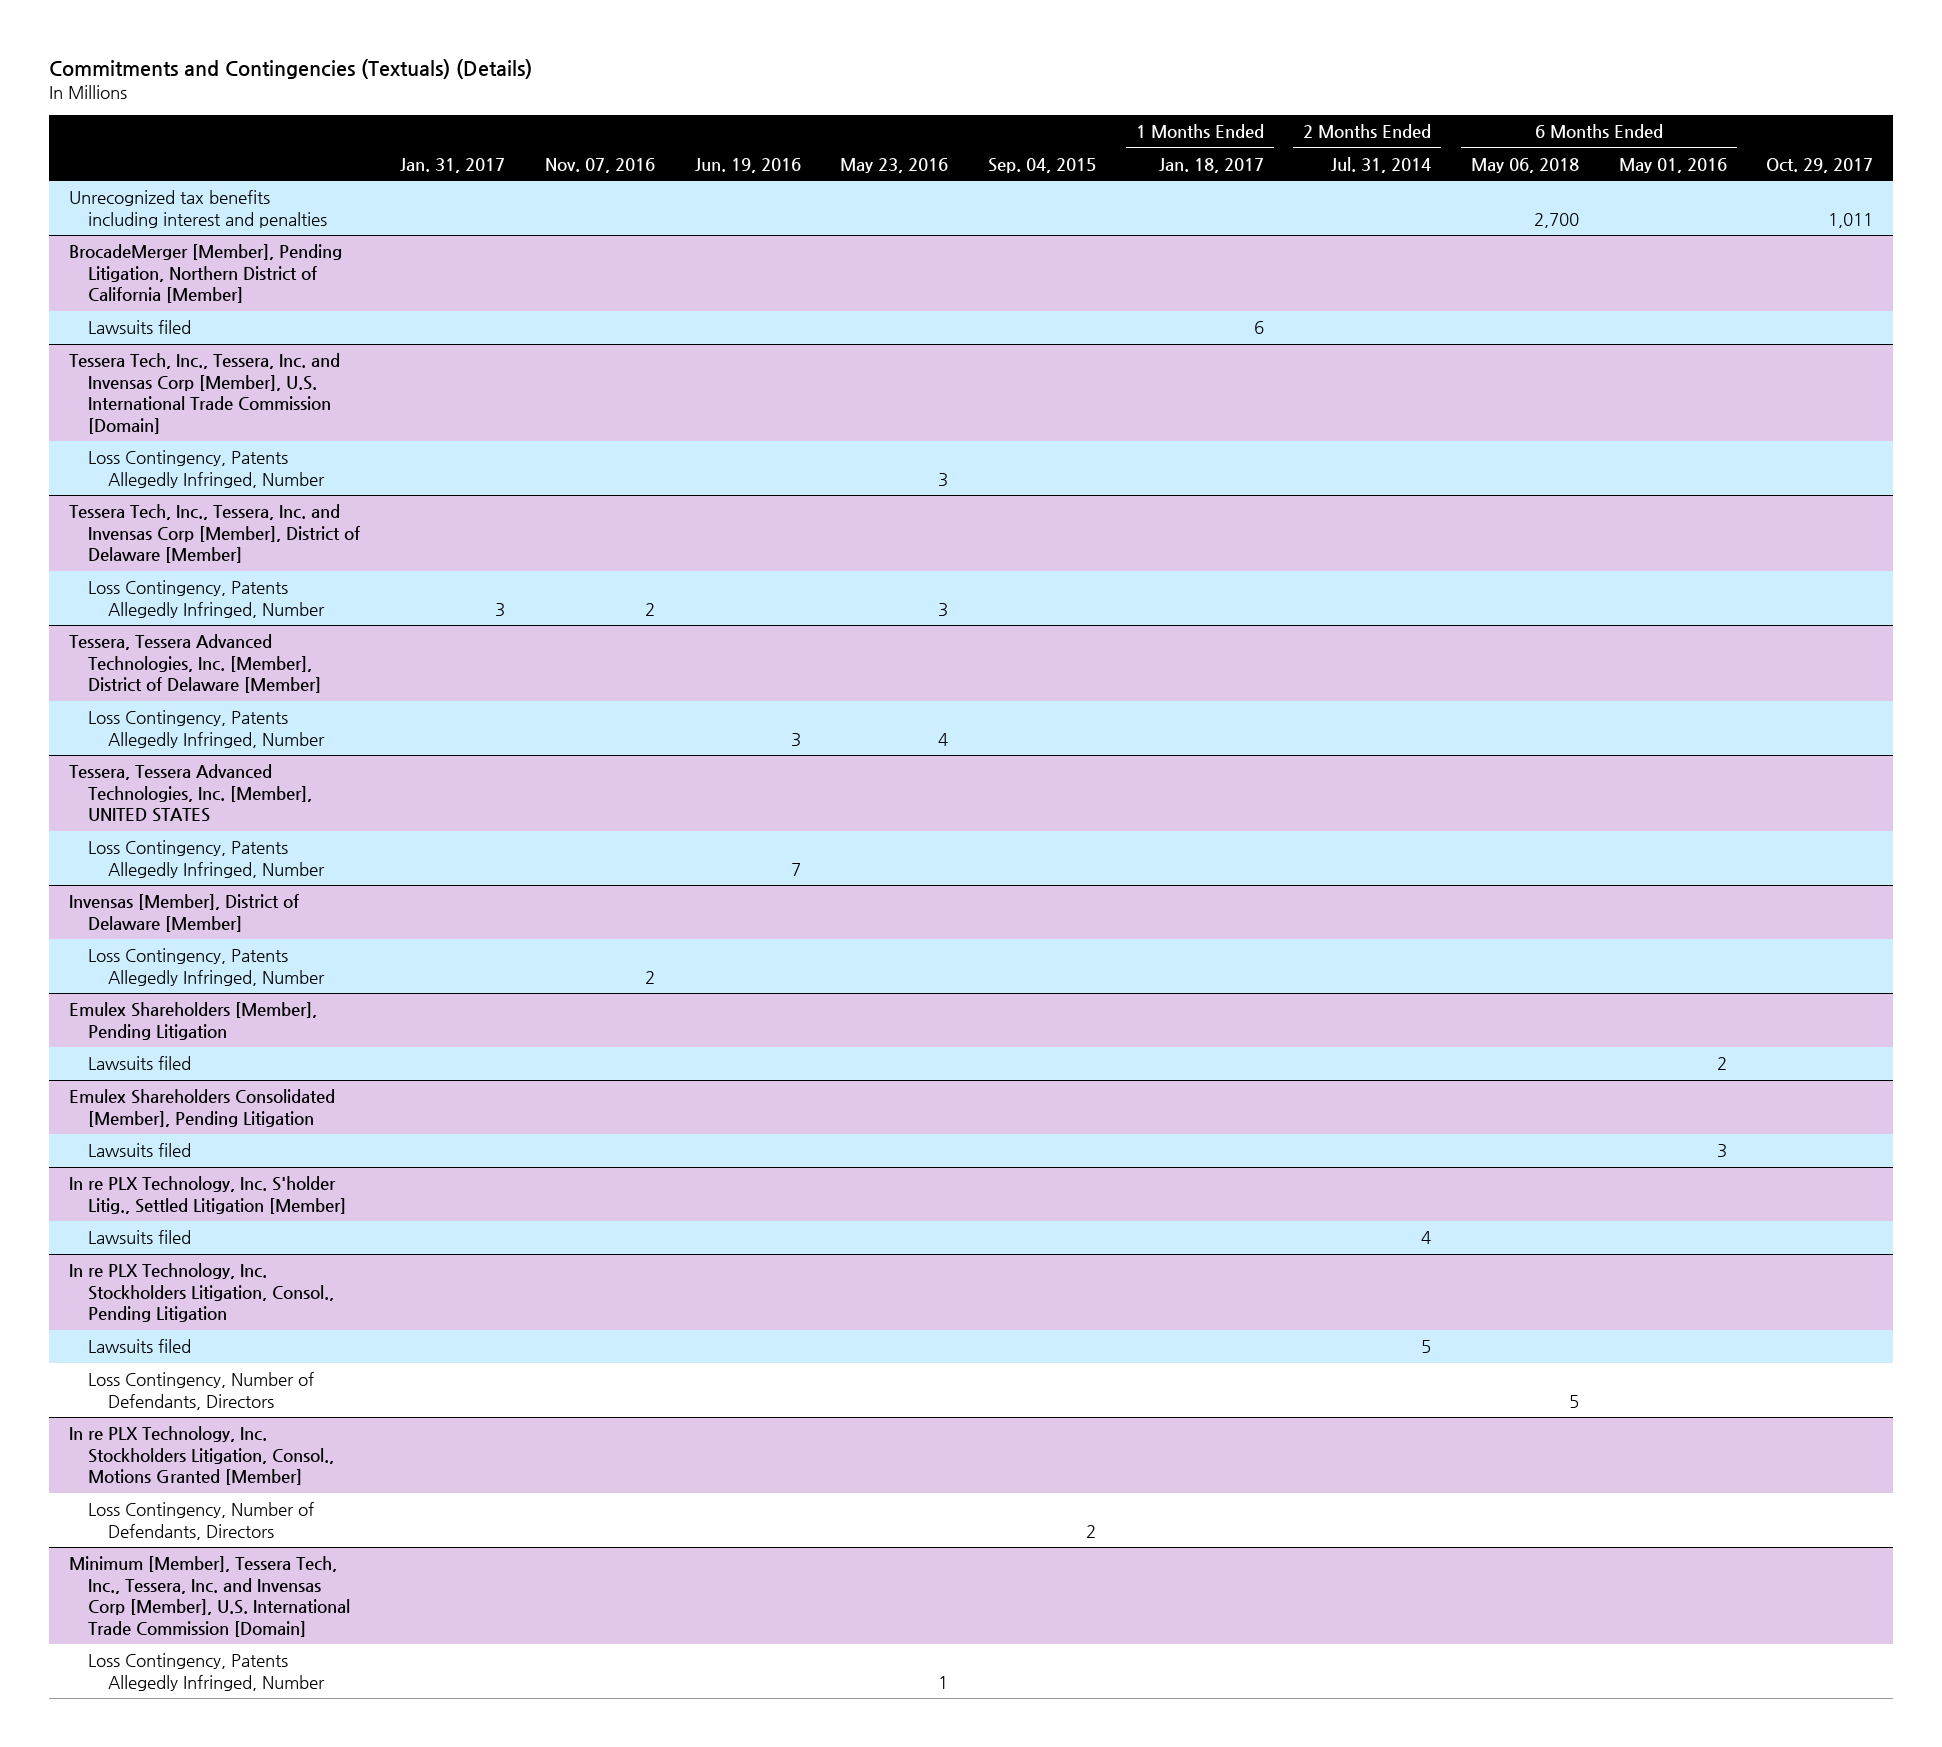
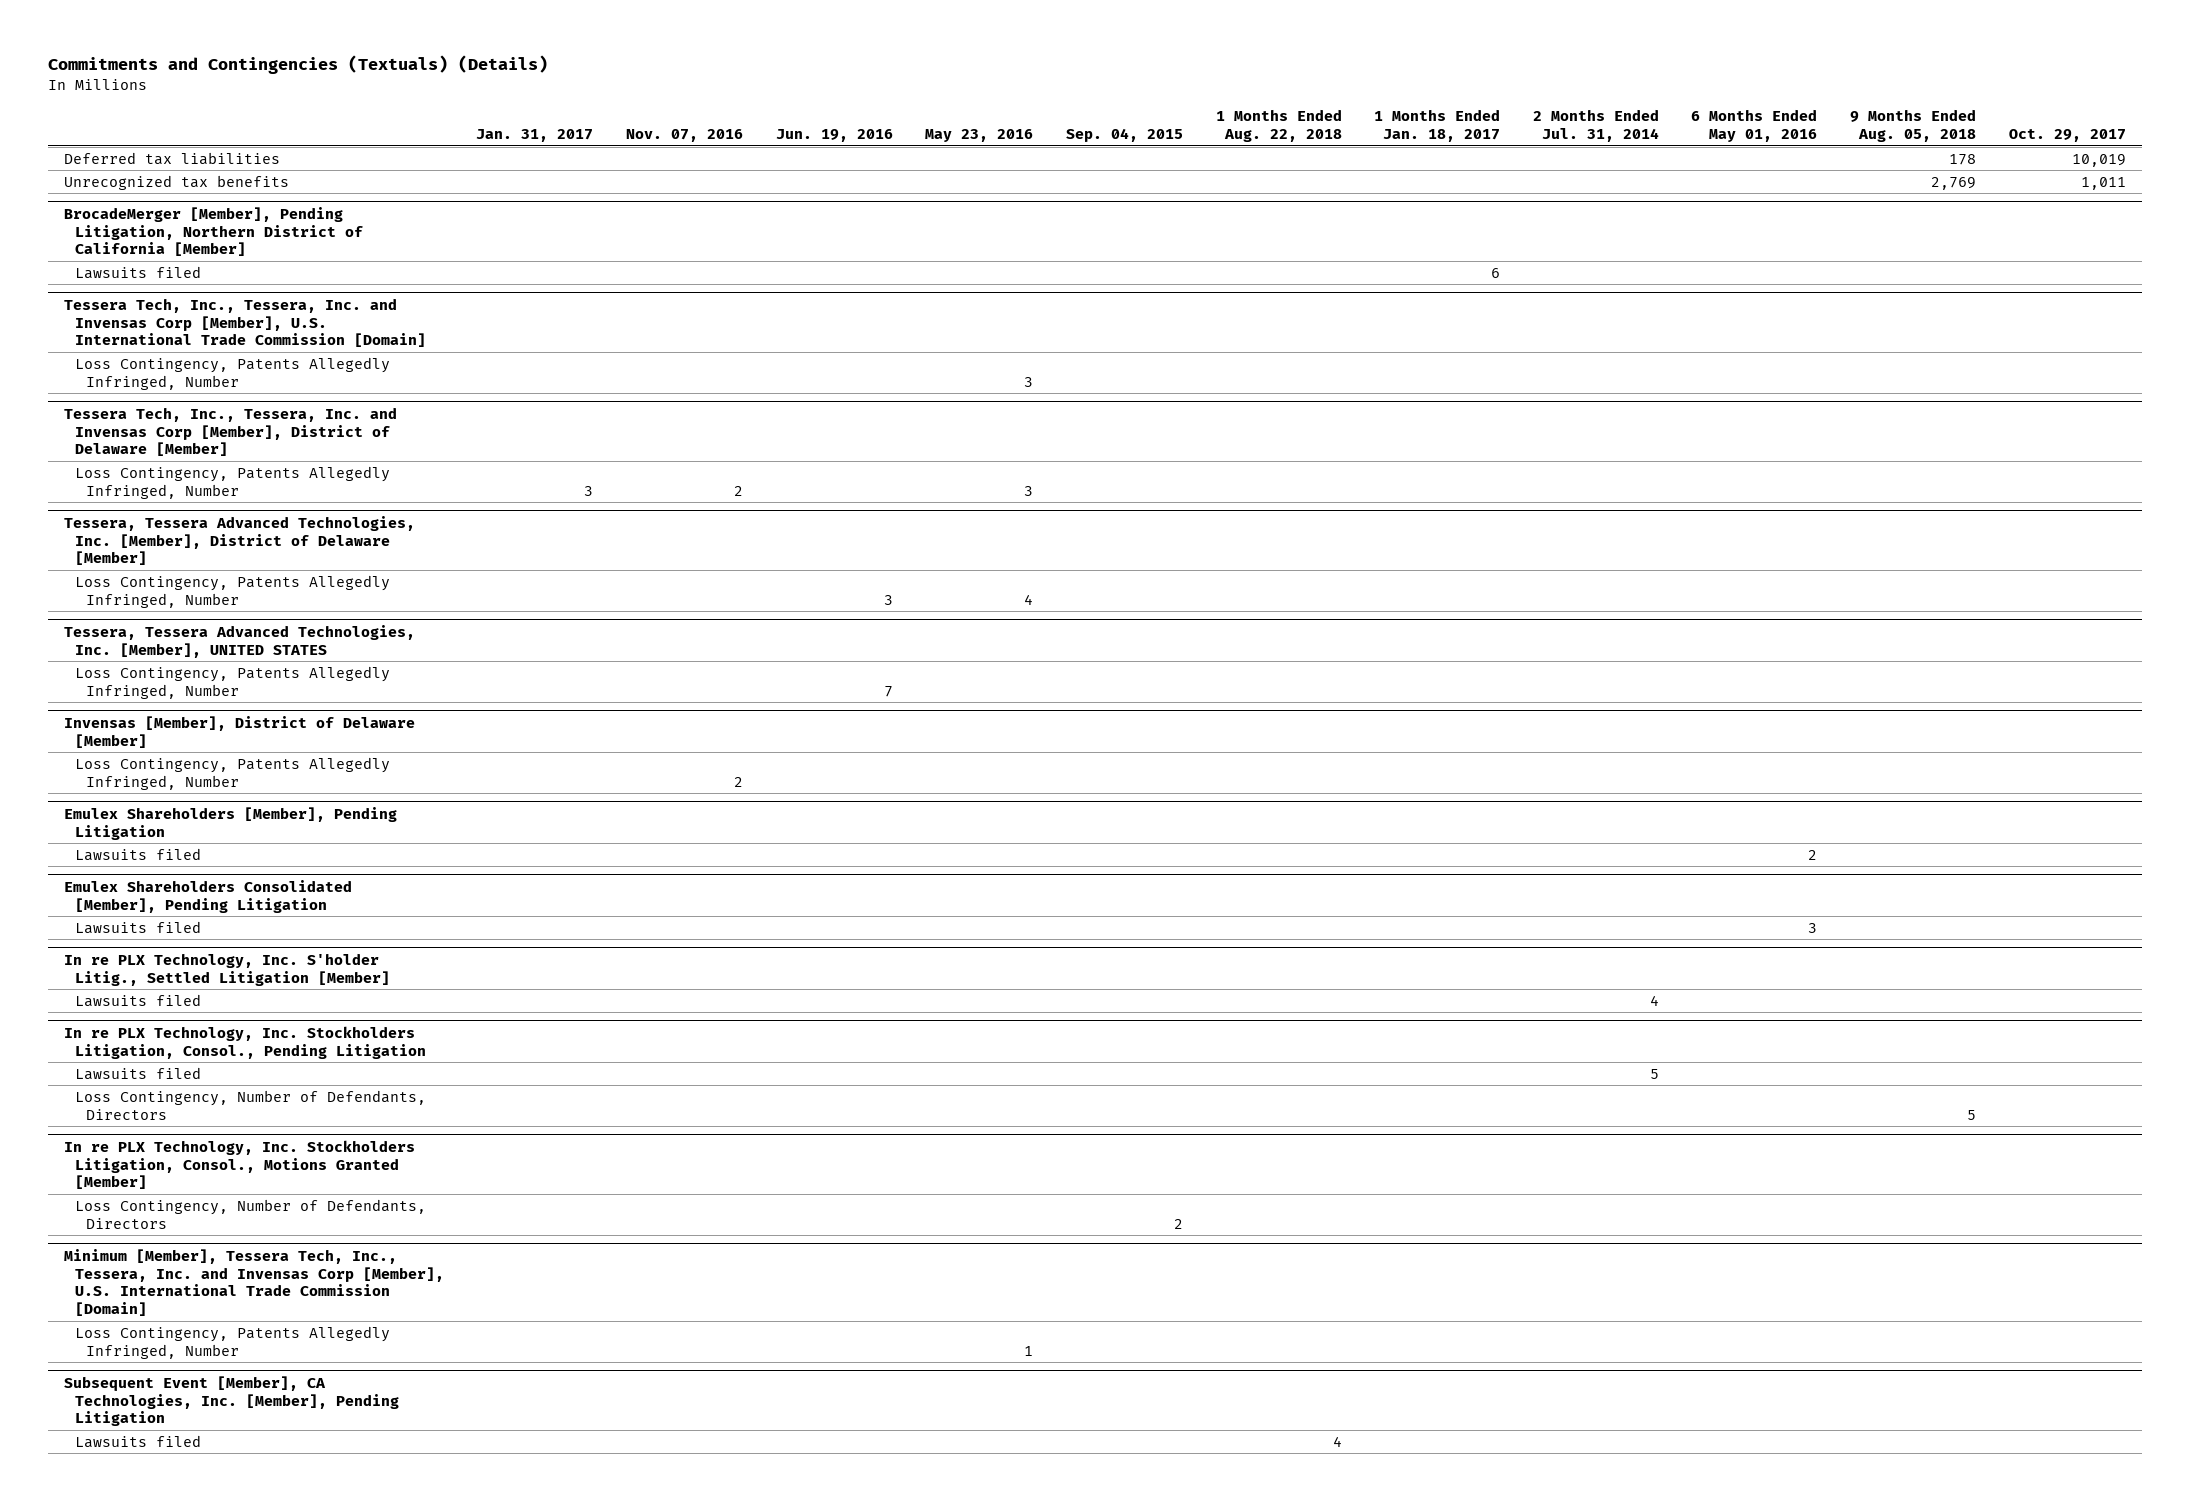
- | Jan. 31, 2017 | Nov. 07, 2016 | Jun. 19, 2016 | May 23, 2016 | Sep. 04, 2015 | 1 Months Ended Jan. 18, 2017 | 2 Months Ended Jul. 31, 2014 | 6 Months Ended May 06, 2018 | 6 Months Ended May 01, 2016 | Oct. 29, 2017
+ | Jan. 31, 2017 | Nov. 07, 2016 | Jun. 19, 2016 | May 23, 2016 | Sep. 04, 2015 | 1 Months Ended Aug. 22, 2018 | 1 Months Ended Jan. 18, 2017 | 2 Months Ended Jul. 31, 2014 | 6 Months Ended May 01, 2016 | 9 Months Ended Aug. 05, 2018 | Oct. 29, 2017
- Unrecognized tax benefits including interest and penalties | | | | | | | | 2,700 | | 1,011
+ Deferred tax liabilities | | | | | | | | | | 178 | 10,019
+ Unrecognized tax benefits | | | | | | | | | | 2,769 | 1,011
+ Subsequent Event [Member], CA Technologies, Inc. [Member], Pending Litigation
+ Lawsuits filed | | | | | | 4 | | | | |

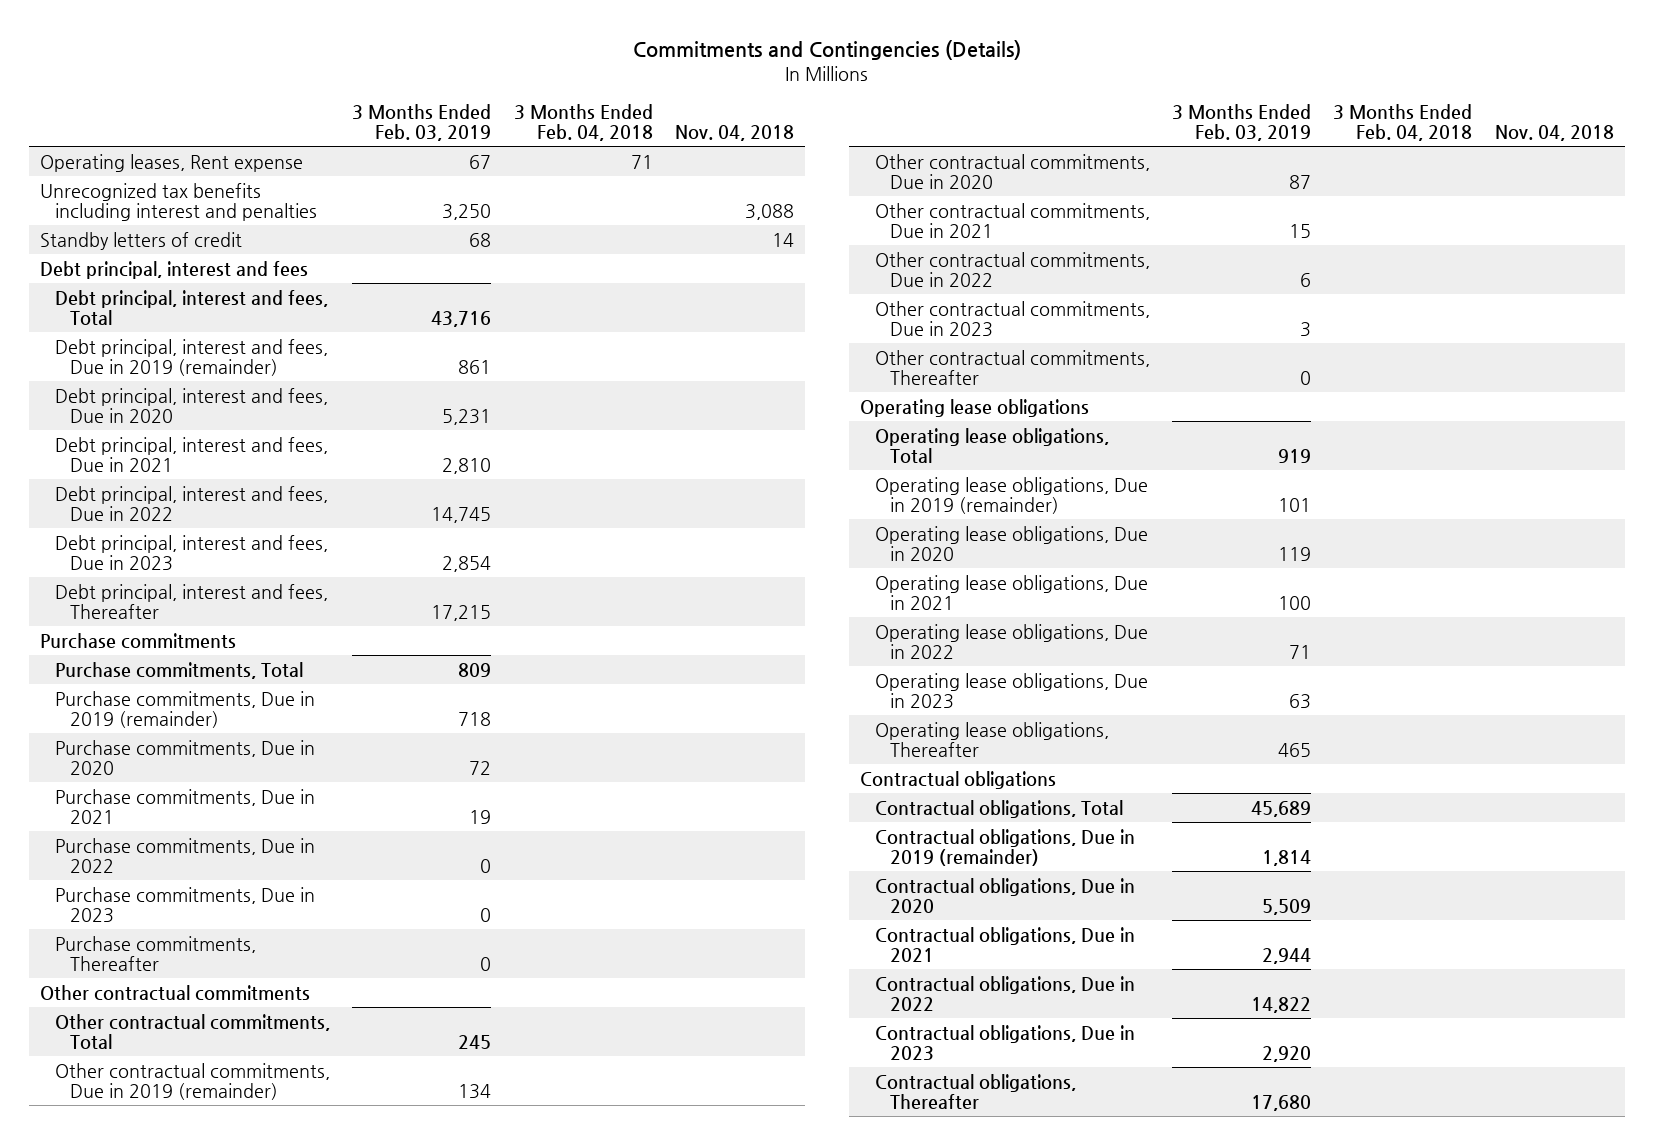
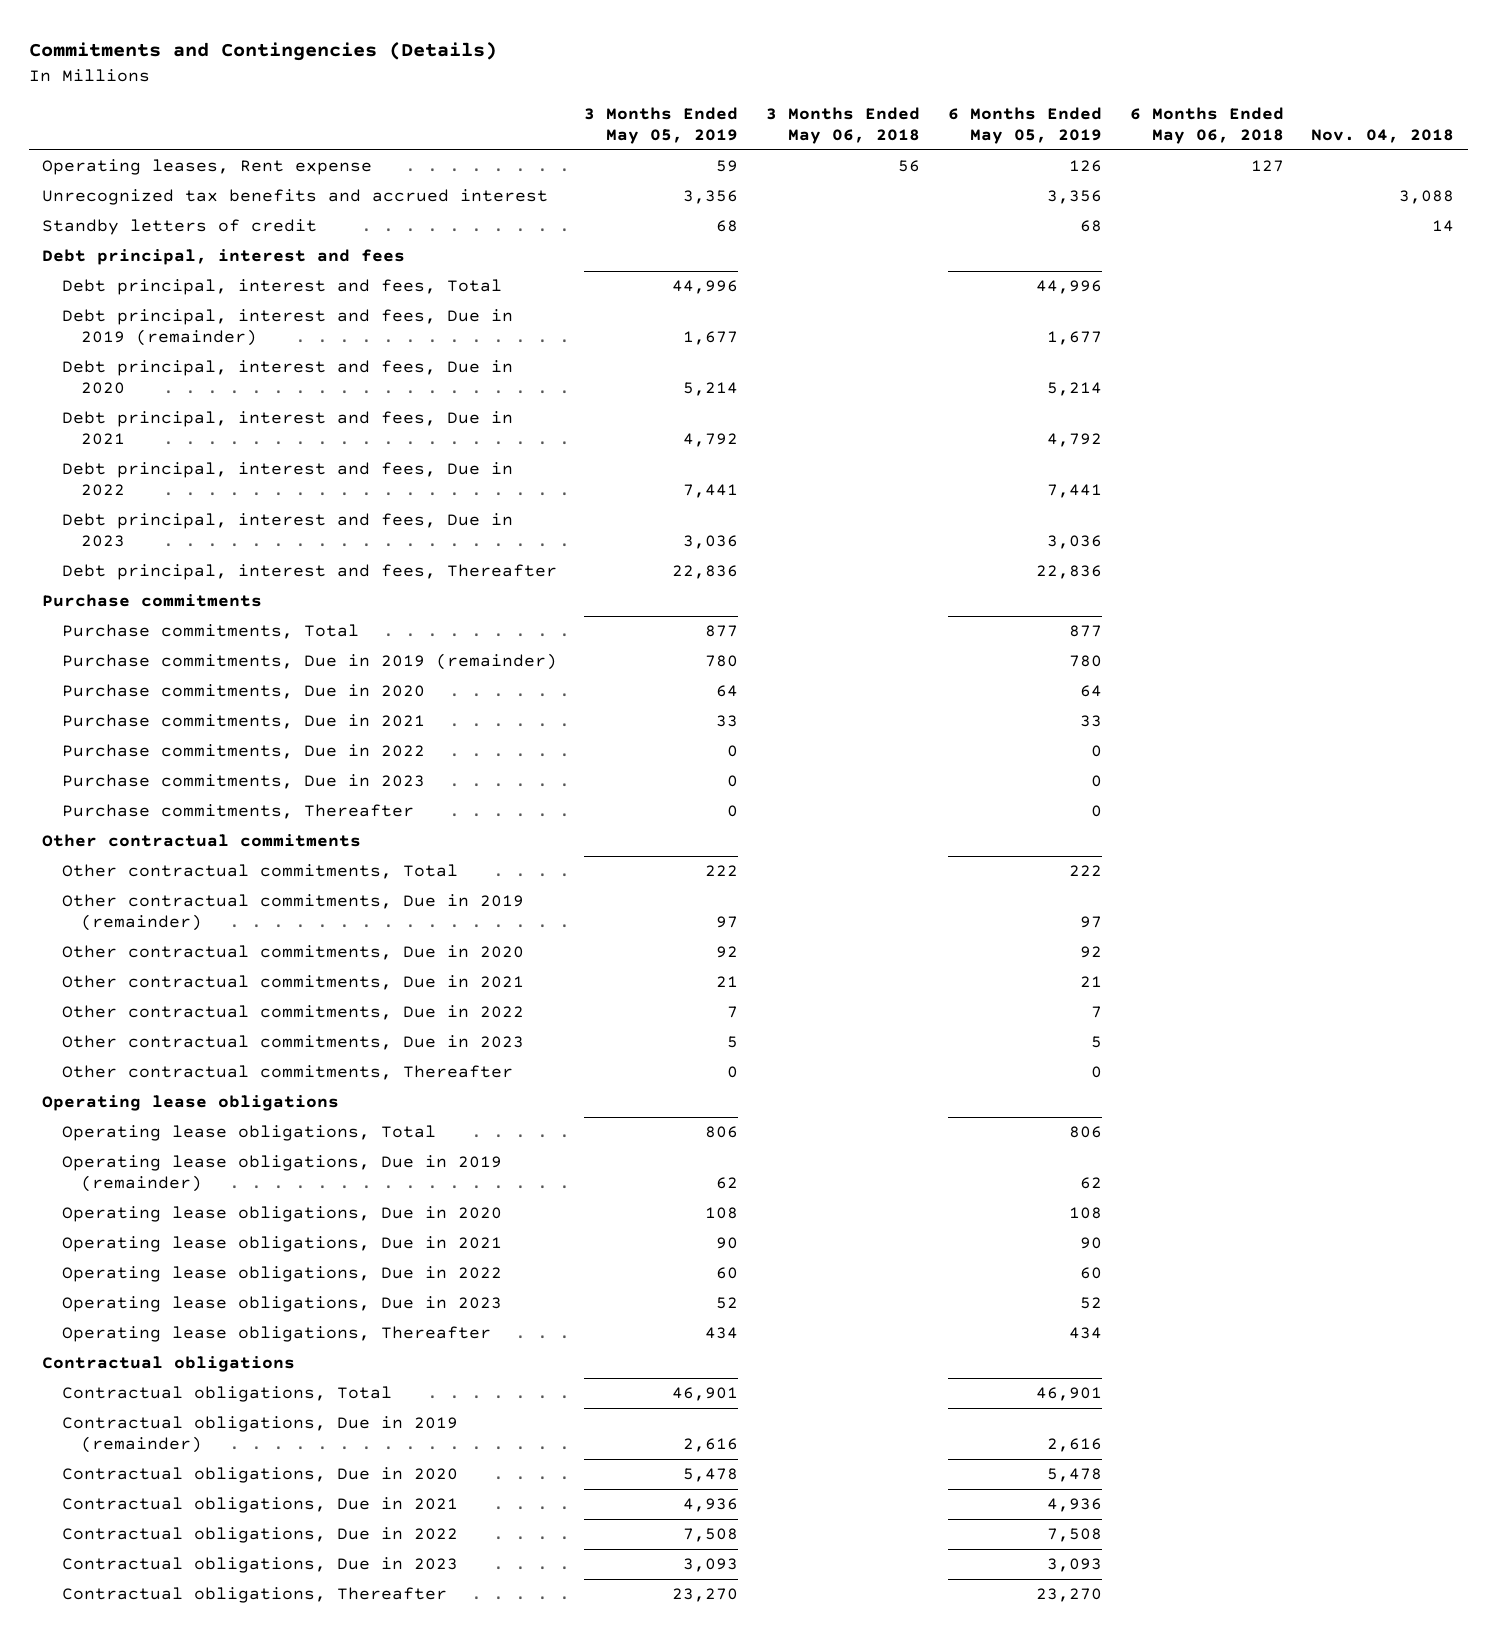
- | 3 Months Ended Feb. 03, 2019 | 3 Months Ended Feb. 04, 2018 | Nov. 04, 2018
+ | 3 Months Ended May 05, 2019 | 3 Months Ended May 06, 2018 | 6 Months Ended May 05, 2019 | 6 Months Ended May 06, 2018 | Nov. 04, 2018
- Unrecognized tax benefits including interest and penalties | 3,250 | | 3,088
+ Unrecognized tax benefits and accrued interest | 3,356 | | 3,356 | | 3,088

